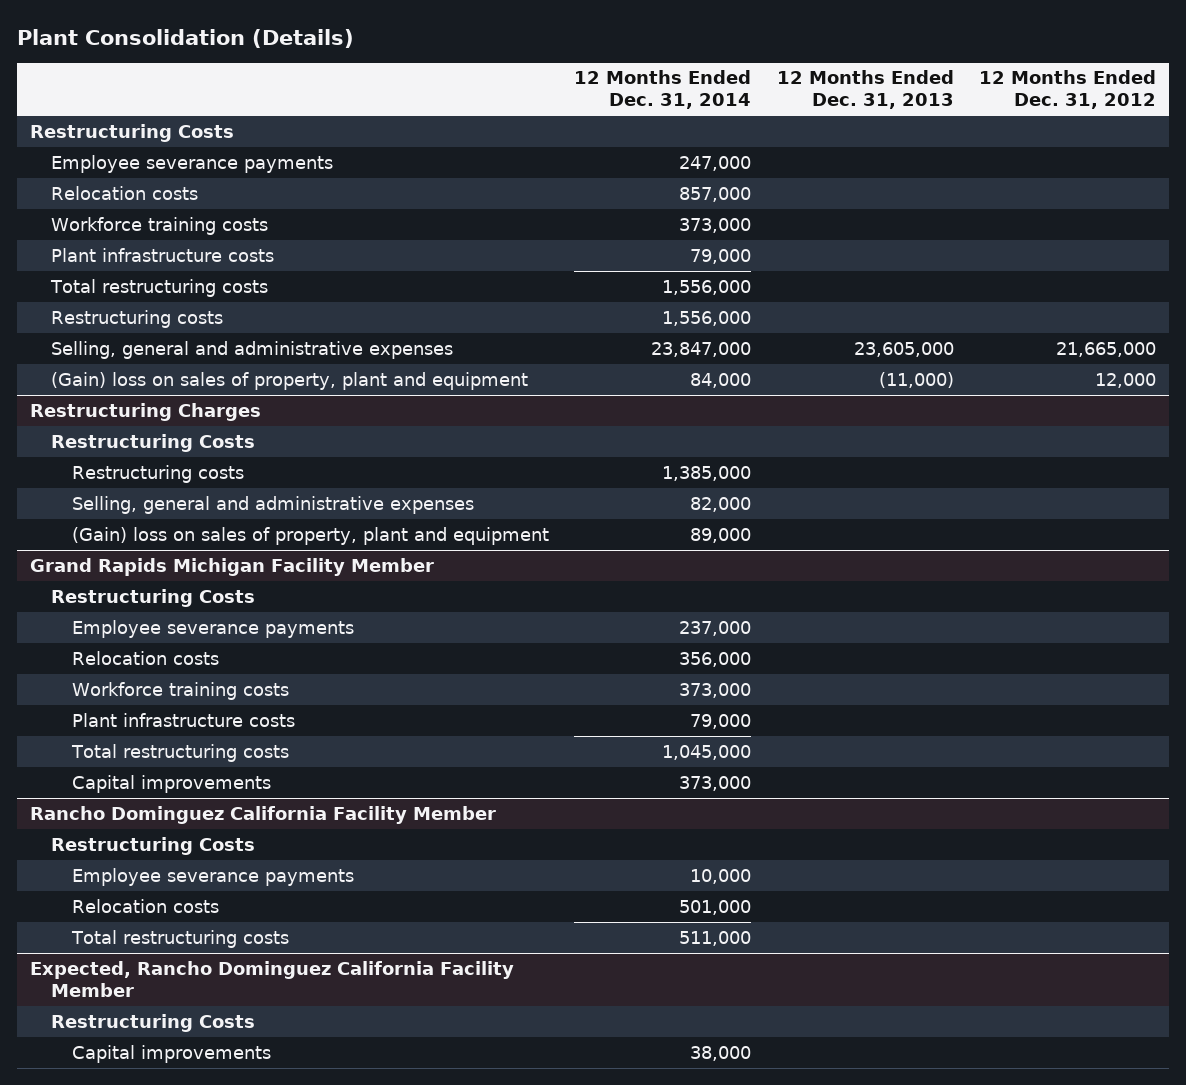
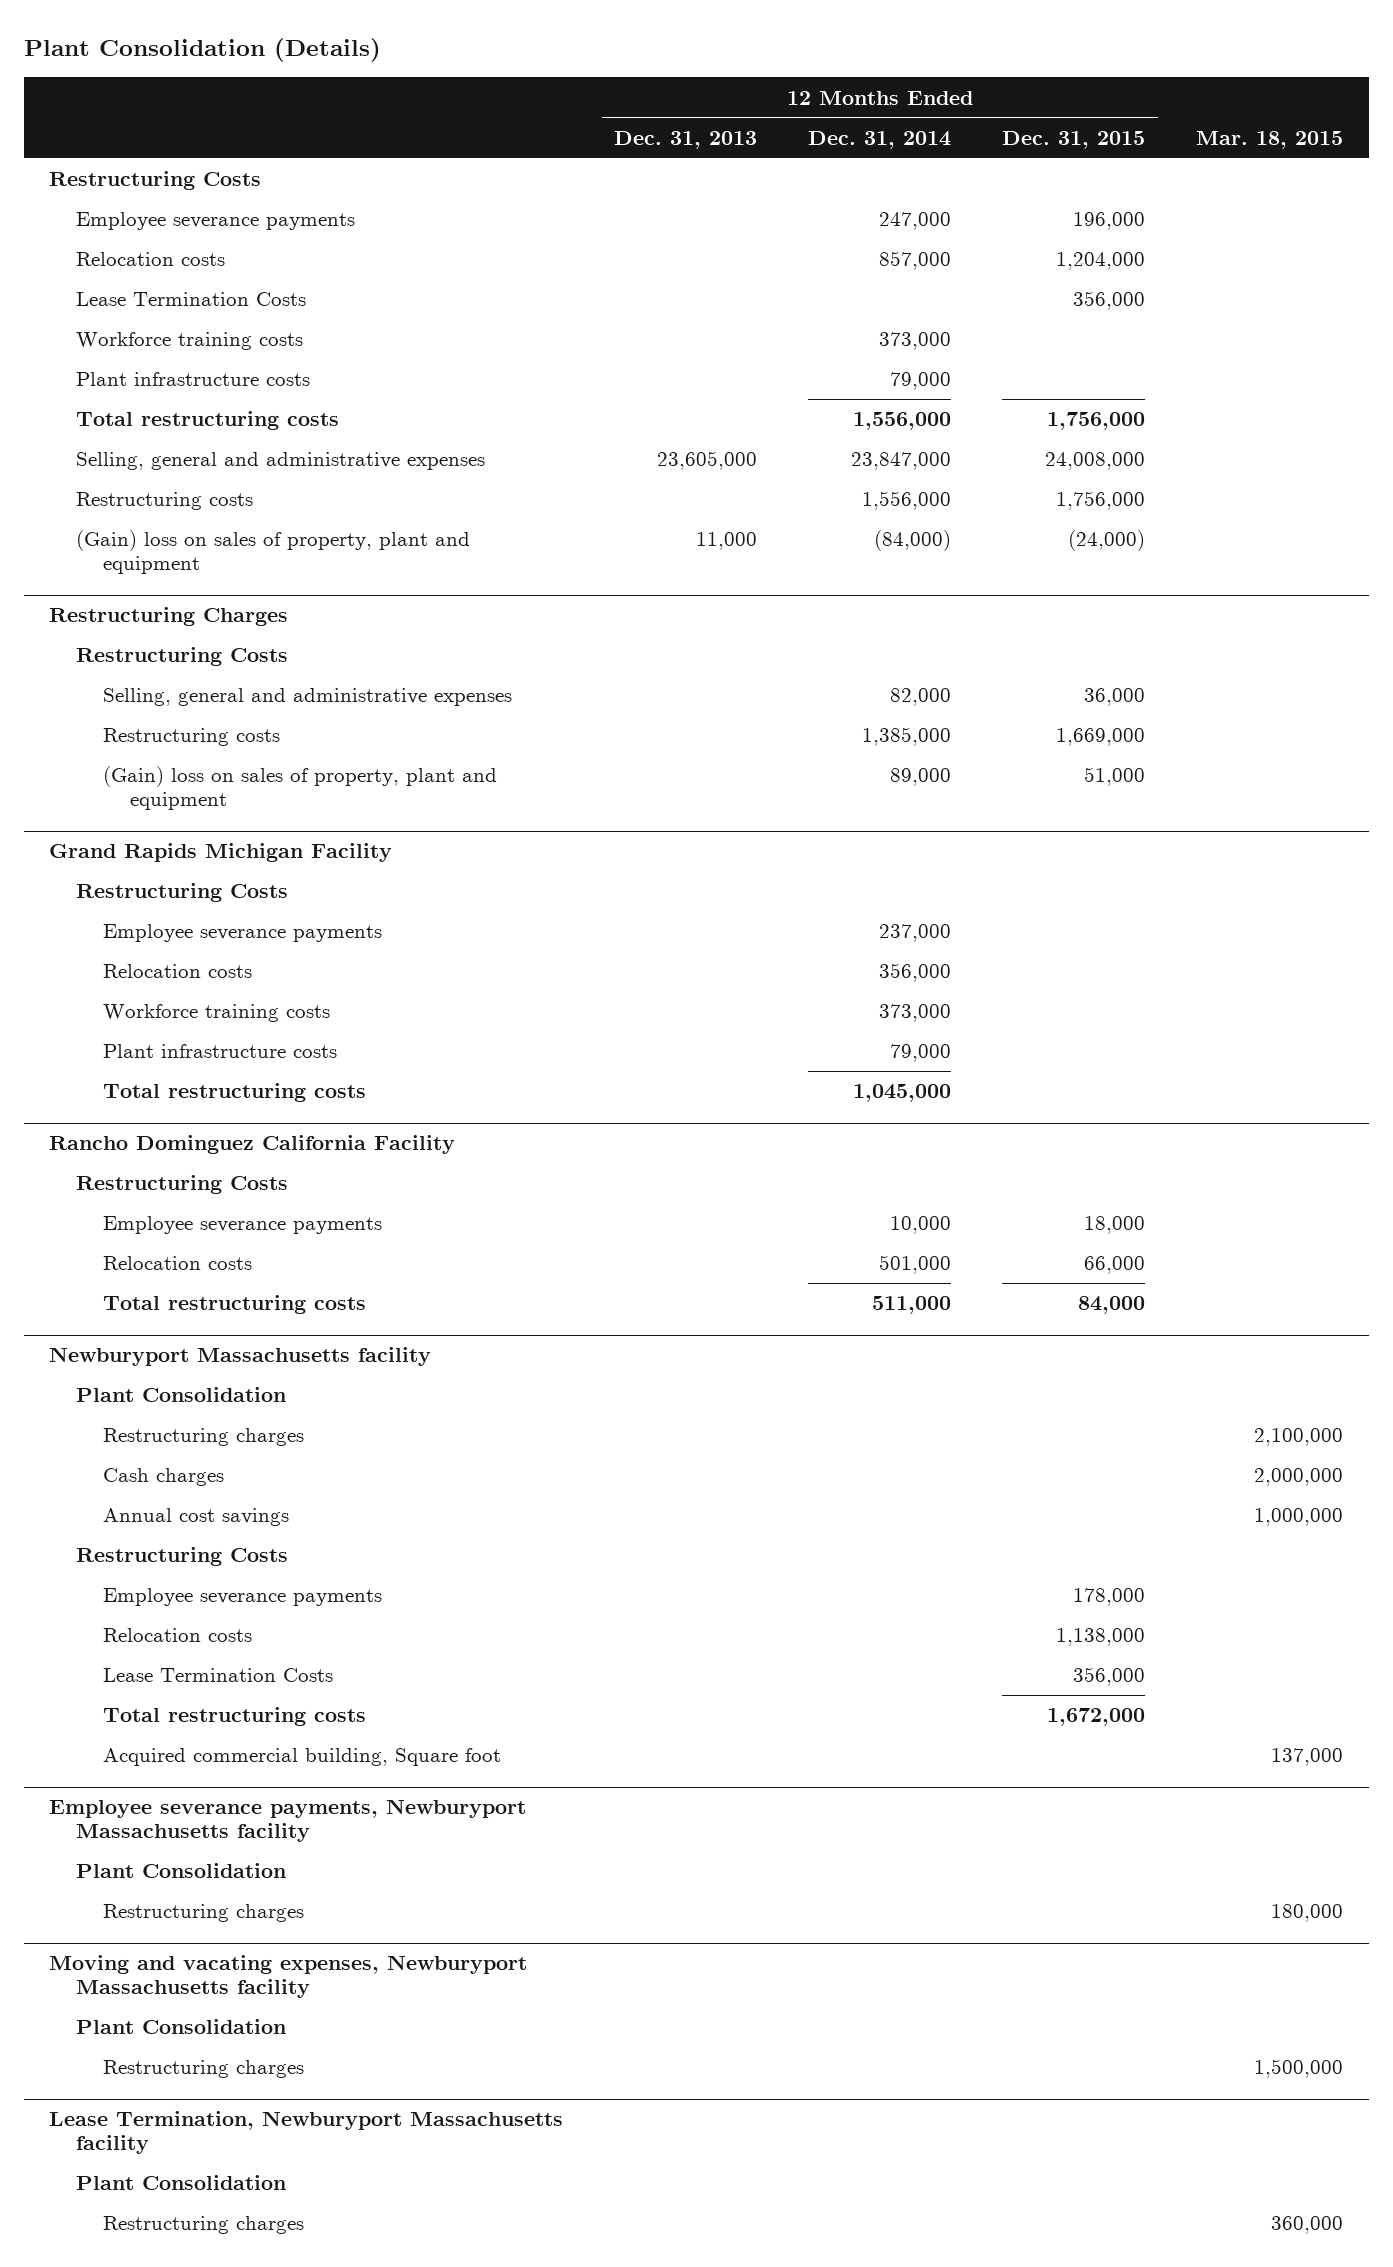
- | 12 Months Ended Dec. 31, 2014 | 12 Months Ended Dec. 31, 2013 | 12 Months Ended Dec. 31, 2012
+ | 12 Months Ended Dec. 31, 2013 | 12 Months Ended Dec. 31, 2014 | 12 Months Ended Dec. 31, 2015 | Mar. 18, 2015
+ Lease Termination Costs | | | 356,000 |
- (Gain) loss on sales of property, plant and equipment | 84,000 | (11,000) | 12,000
moved down: Restructuring costs | | 1,556,000 | 1,756,000 |
+ (Gain) loss on sales of property, plant and equipment | 11,000 | (84,000) | (24,000) |
@ Restructuring Charges
moved down: Restructuring costs | | 1,385,000 | 1,669,000 |
- Grand Rapids Michigan Facility Member
+ Grand Rapids Michigan Facility
- Capital improvements | 373,000 | |
- Rancho Dominguez California Facility Member
+ Rancho Dominguez California Facility
- Expected, Rancho Dominguez California Facility Member
+ Newburyport Massachusetts facility
+ Plant Consolidation
+ Restructuring charges | | | | 2,100,000
+ Cash charges | | | | 2,000,000
+ Annual cost savings | | | | 1,000,000
- Capital improvements | 38,000 | |
+ Employee severance payments | | | 178,000 |
+ Relocation costs | | | 1,138,000 |
+ Lease Termination Costs | | | 356,000 |
+ Total restructuring costs | | | 1,672,000 |
+ Acquired commercial building, Square foot | | | | 137,000
+ Employee severance payments, Newburyport Massachusetts facility
+ Plant Consolidation
+ Restructuring charges | | | | 180,000
+ Moving and vacating expenses, Newburyport Massachusetts facility
+ Plant Consolidation
+ Restructuring charges | | | | 1,500,000
+ Lease Termination, Newburyport Massachusetts facility
+ Plant Consolidation
+ Restructuring charges | | | | 360,000

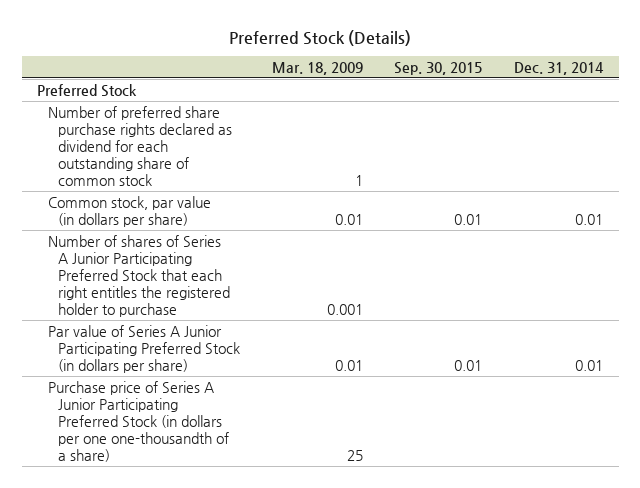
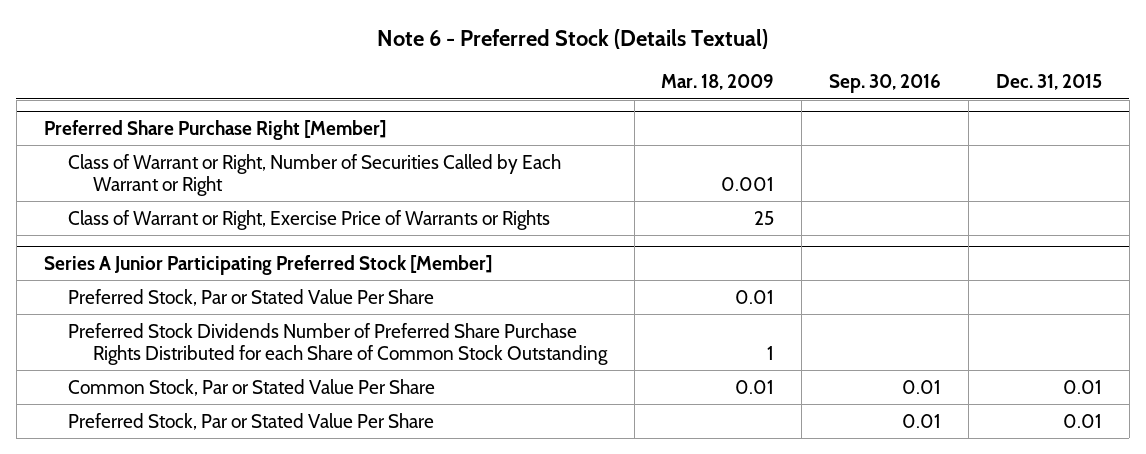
- Preferred Stock (Details)
+ Note 6 - Preferred Stock (Details Textual)
- | Mar. 18, 2009 | Sep. 30, 2015 | Dec. 31, 2014
+ | Mar. 18, 2009 | Sep. 30, 2016 | Dec. 31, 2015
- Preferred Stock
- Number of preferred share purchase rights declared as dividend for each outstanding share of common stock | 1 | |
- Common stock, par value (in dollars per share) | 0.01 | 0.01 | 0.01
- Number of shares of Series A Junior Participating Preferred Stock that each right entitles the registered holder to purchase | 0.001 | |
- Par value of Series A Junior Participating Preferred Stock (in dollars per share) | 0.01 | 0.01 | 0.01
- Purchase price of Series A Junior Participating Preferred Stock (in dollars per one one-thousandth of a share) | 25 | |
+ Preferred Share Purchase Right [Member]
+ Class of Warrant or Right, Number of Securities Called by Each Warrant or Right | 0.001 | |
+ Class of Warrant or Right, Exercise Price of Warrants or Rights | 25 | |
+ Series A Junior Participating Preferred Stock [Member]
+ Preferred Stock, Par or Stated Value Per Share | 0.01 | |
+ Preferred Stock Dividends Number of Preferred Share Purchase Rights Distributed for each Share of Common Stock Outstanding | 1 | |
+ Common Stock, Par or Stated Value Per Share | 0.01 | 0.01 | 0.01
+ Preferred Stock, Par or Stated Value Per Share | | 0.01 | 0.01

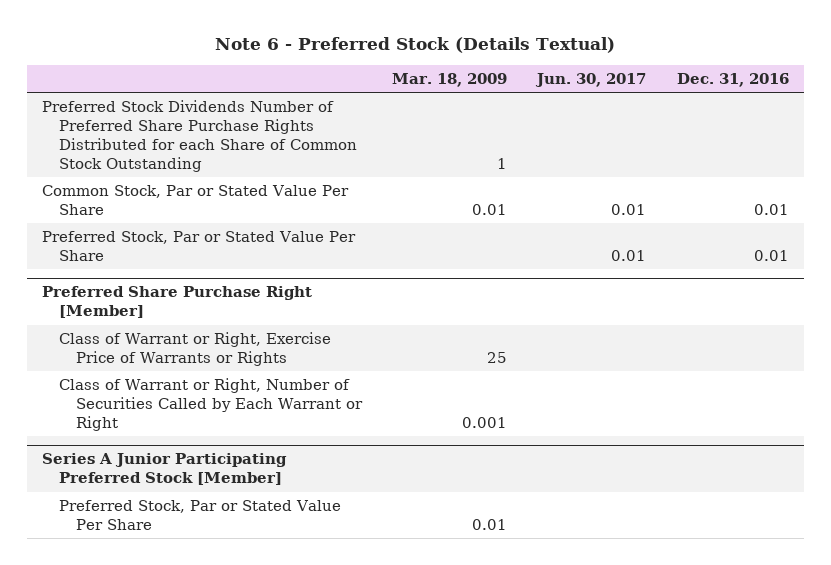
- | Mar. 18, 2009 | Sep. 30, 2016 | Dec. 31, 2015
+ | Mar. 18, 2009 | Jun. 30, 2017 | Dec. 31, 2016
+ Preferred Stock Dividends Number of Preferred Share Purchase Rights Distributed for each Share of Common Stock Outstanding | 1 | |
+ Common Stock, Par or Stated Value Per Share | 0.01 | 0.01 | 0.01
+ Preferred Stock, Par or Stated Value Per Share | | 0.01 | 0.01
@ Preferred Share Purchase Right [Member]
moved down: Class of Warrant or Right, Number of Securities Called by Each Warrant or Right | 0.001 | |
@ Series A Junior Participating Preferred Stock [Member]
- Preferred Stock Dividends Number of Preferred Share Purchase Rights Distributed for each Share of Common Stock Outstanding | 1 | |
- Common Stock, Par or Stated Value Per Share | 0.01 | 0.01 | 0.01
- Preferred Stock, Par or Stated Value Per Share | | 0.01 | 0.01

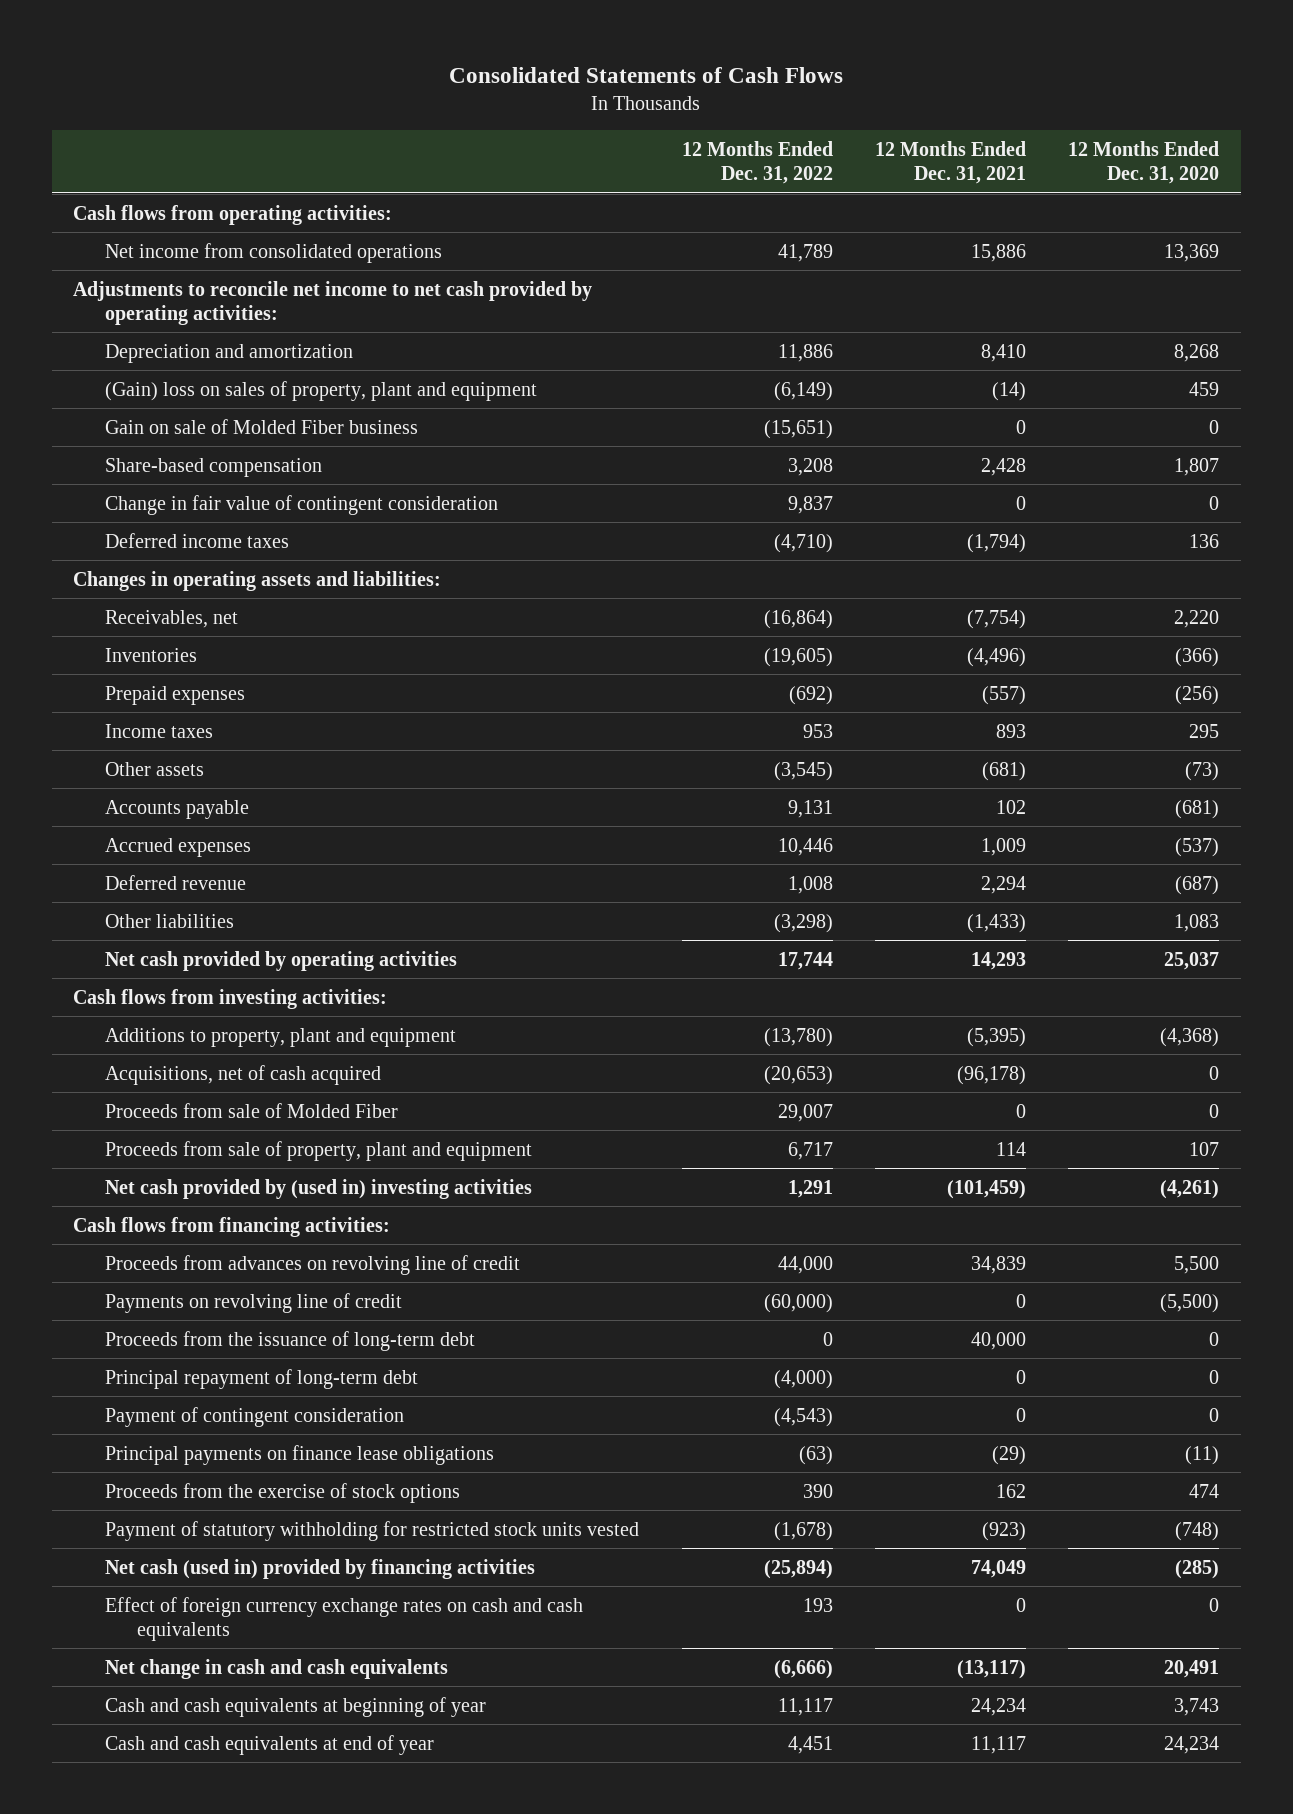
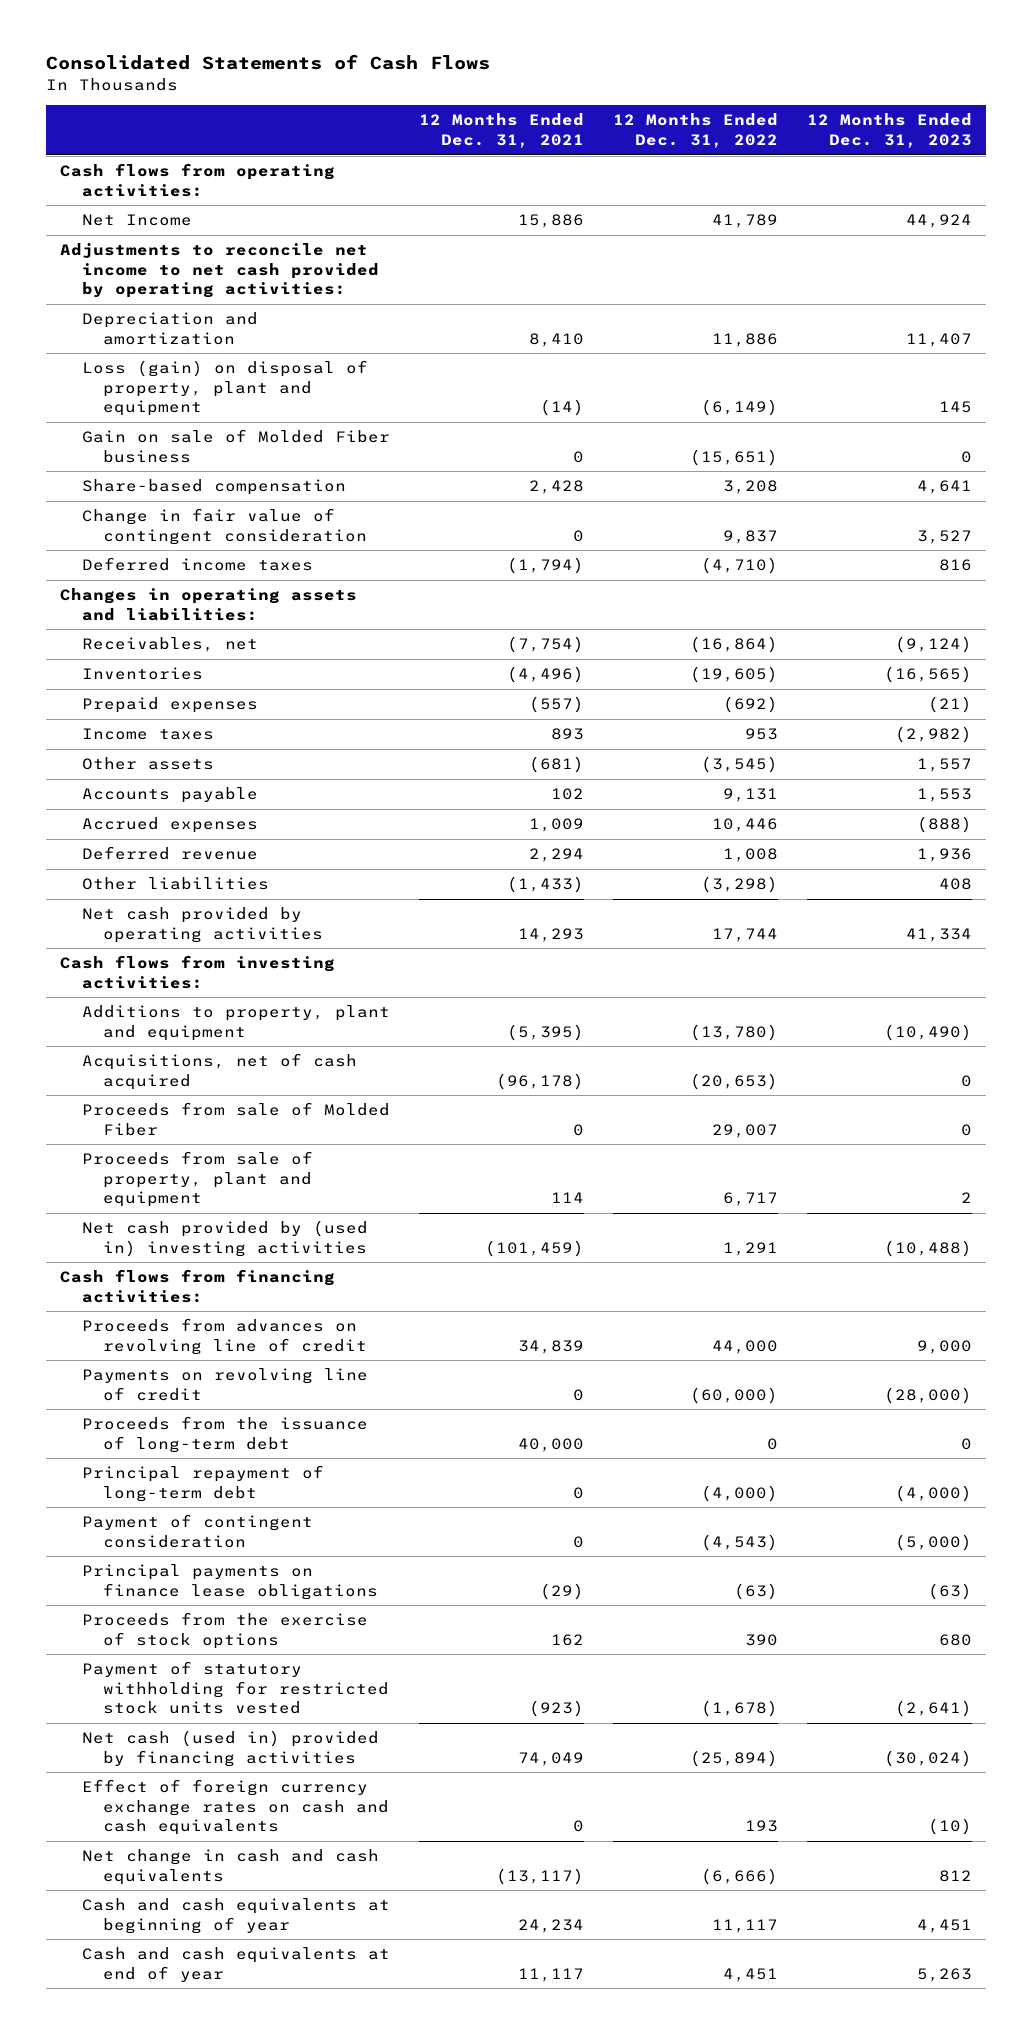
- | 12 Months Ended Dec. 31, 2022 | 12 Months Ended Dec. 31, 2021 | 12 Months Ended Dec. 31, 2020
+ | 12 Months Ended Dec. 31, 2021 | 12 Months Ended Dec. 31, 2022 | 12 Months Ended Dec. 31, 2023
- Net income from consolidated operations | 41,789 | 15,886 | 13,369
+ Net Income | 15,886 | 41,789 | 44,924
- (Gain) loss on sales of property, plant and equipment | (6,149) | (14) | 459
+ Loss (gain) on disposal of property, plant and equipment | (14) | (6,149) | 145

